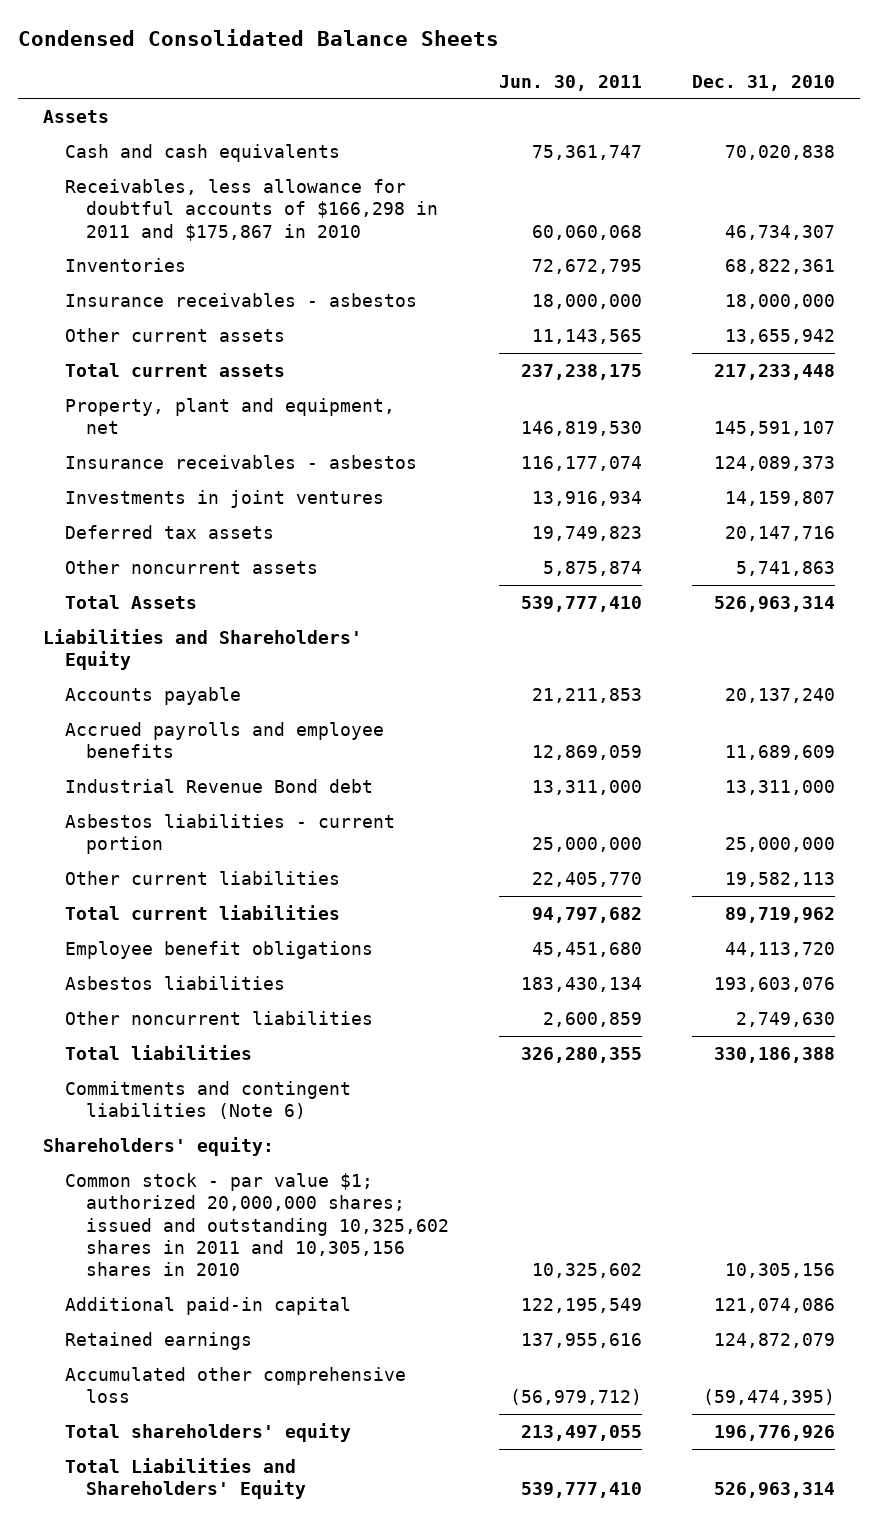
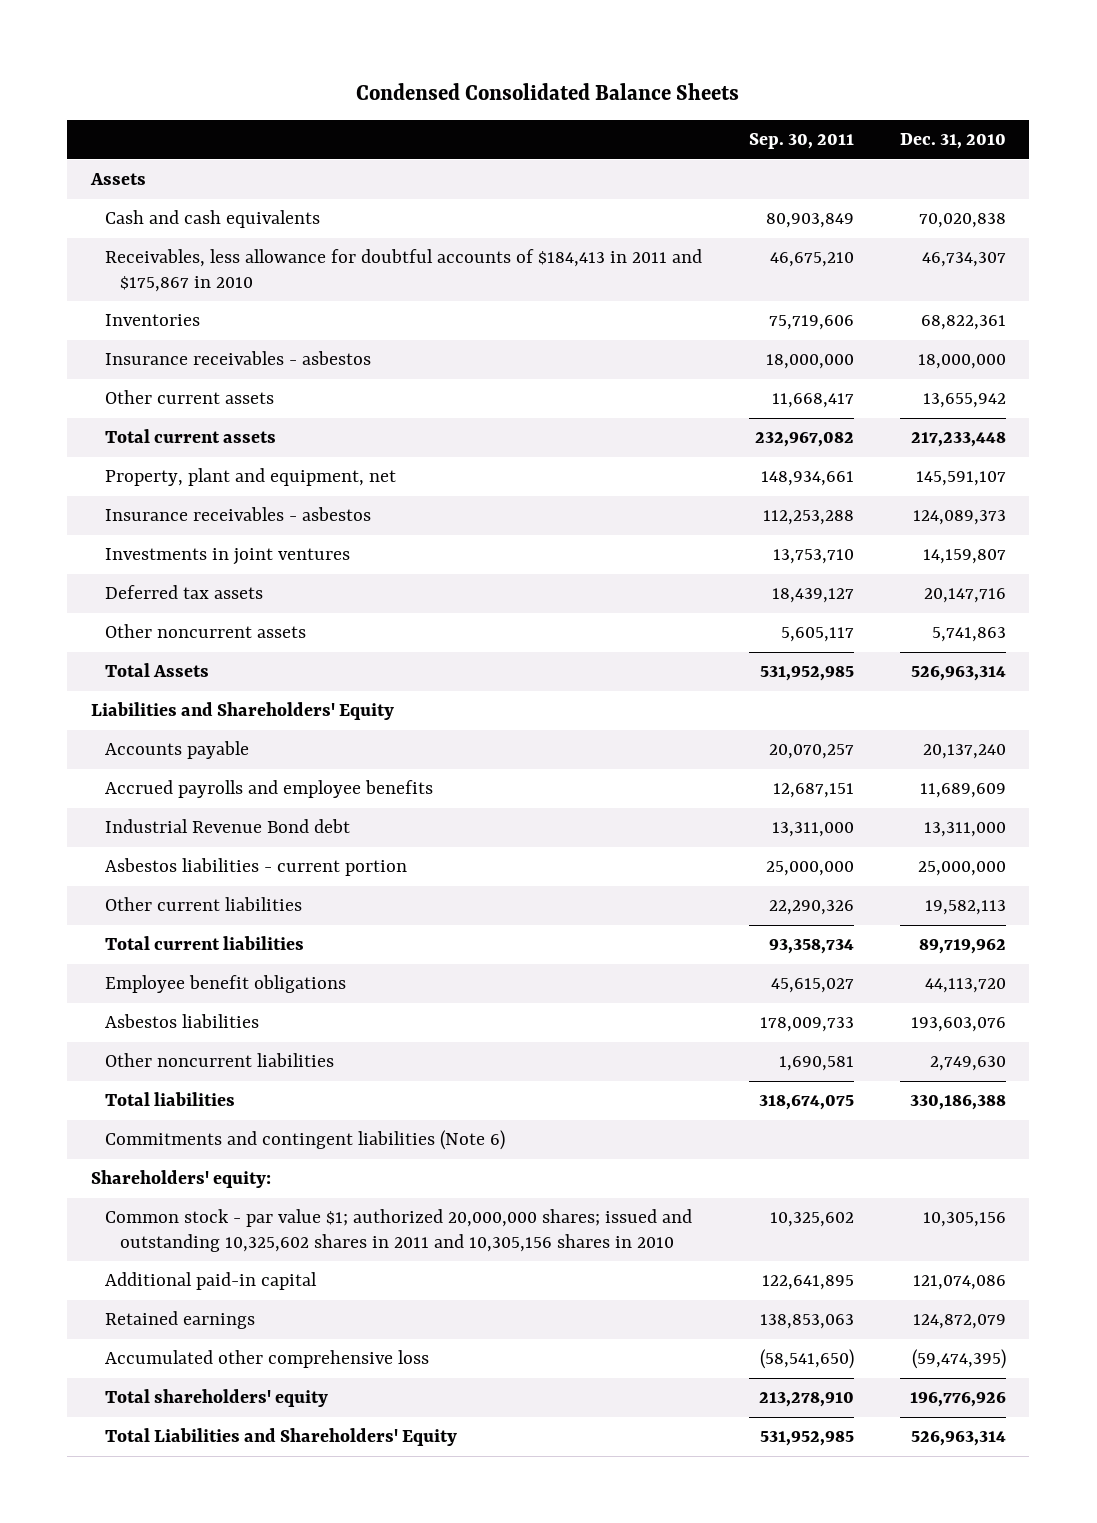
- | Jun. 30, 2011 | Dec. 31, 2010
+ | Sep. 30, 2011 | Dec. 31, 2010
- Receivables, less allowance for doubtful accounts of $166,298 in 2011 and $175,867 in 2010 | 60,060,068 | 46,734,307
+ Receivables, less allowance for doubtful accounts of $184,413 in 2011 and $175,867 in 2010 | 46,675,210 | 46,734,307

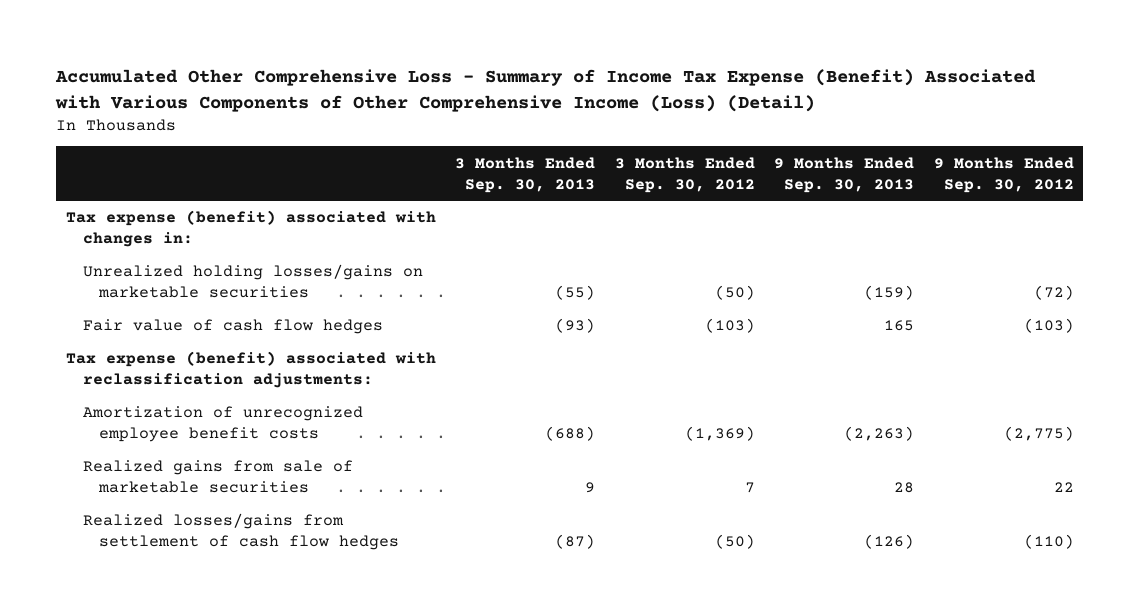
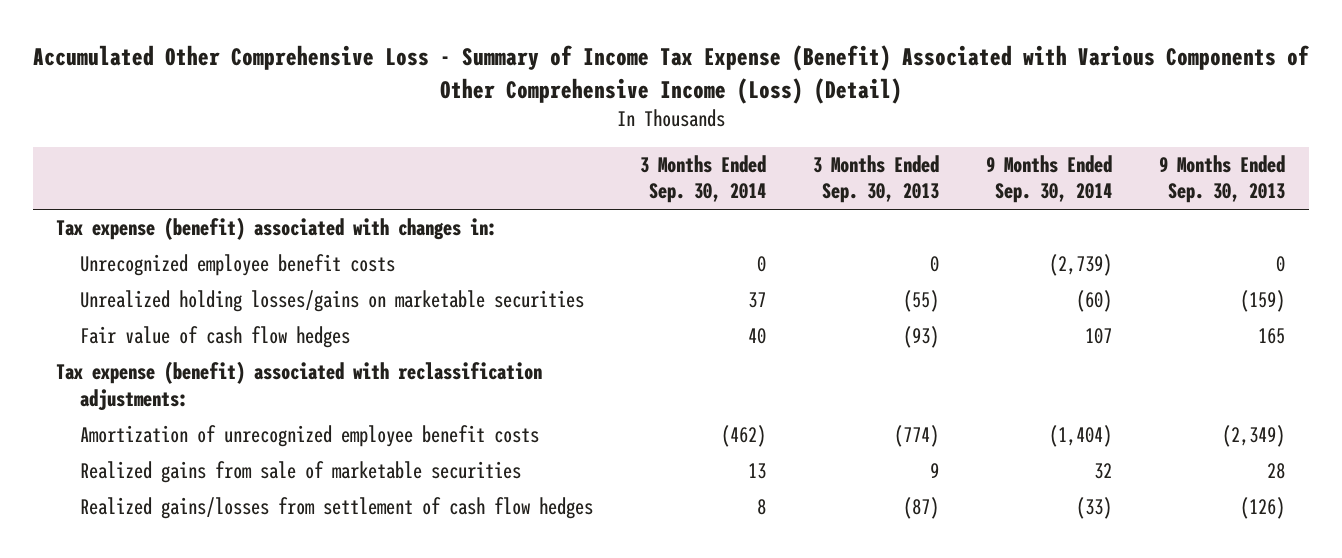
- | 3 Months Ended Sep. 30, 2013 | 3 Months Ended Sep. 30, 2012 | 9 Months Ended Sep. 30, 2013 | 9 Months Ended Sep. 30, 2012
+ | 3 Months Ended Sep. 30, 2014 | 3 Months Ended Sep. 30, 2013 | 9 Months Ended Sep. 30, 2014 | 9 Months Ended Sep. 30, 2013
+ Unrecognized employee benefit costs | 0 | 0 | (2,739) | 0
- Amortization of unrecognized employee benefit costs | (688) | (1,369) | (2,263) | (2,775)
+ Amortization of unrecognized employee benefit costs | (462) | (774) | (1,404) | (2,349)
- Realized losses/gains from settlement of cash flow hedges | (87) | (50) | (126) | (110)
+ Realized gains/losses from settlement of cash flow hedges | 8 | (87) | (33) | (126)

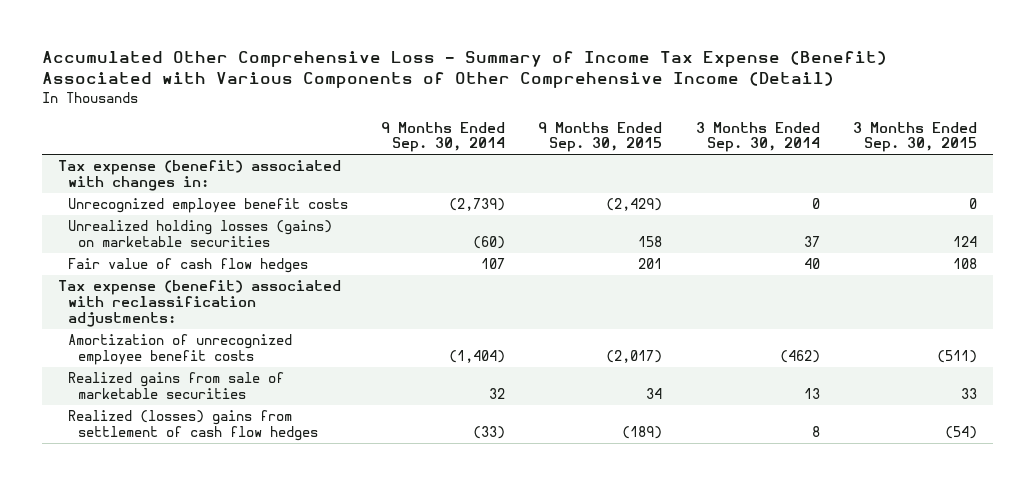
- Accumulated Other Comprehensive Loss - Summary of Income Tax Expense (Benefit) Associated with Various Components of Other Comprehensive Income (Loss) (Detail)
+ Accumulated Other Comprehensive Loss - Summary of Income Tax Expense (Benefit) Associated with Various Components of Other Comprehensive Income (Detail)
- | 3 Months Ended Sep. 30, 2014 | 3 Months Ended Sep. 30, 2013 | 9 Months Ended Sep. 30, 2014 | 9 Months Ended Sep. 30, 2013
+ | 9 Months Ended Sep. 30, 2014 | 9 Months Ended Sep. 30, 2015 | 3 Months Ended Sep. 30, 2014 | 3 Months Ended Sep. 30, 2015
- Unrealized holding losses/gains on marketable securities | 37 | (55) | (60) | (159)
+ Unrealized holding losses (gains) on marketable securities | (60) | 158 | 37 | 124
- Realized gains/losses from settlement of cash flow hedges | 8 | (87) | (33) | (126)
+ Realized (losses) gains from settlement of cash flow hedges | (33) | (189) | 8 | (54)

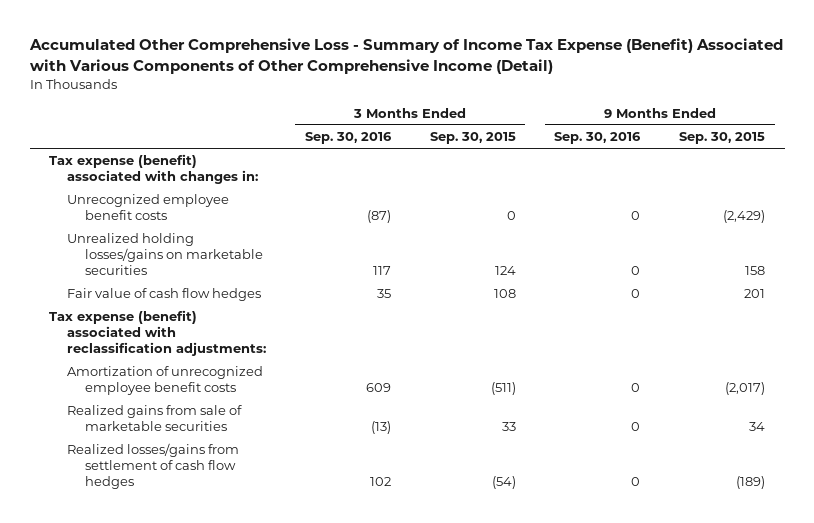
- | 9 Months Ended Sep. 30, 2014 | 9 Months Ended Sep. 30, 2015 | 3 Months Ended Sep. 30, 2014 | 3 Months Ended Sep. 30, 2015
+ | 3 Months Ended Sep. 30, 2016 | 3 Months Ended Sep. 30, 2015 | 9 Months Ended Sep. 30, 2016 | 9 Months Ended Sep. 30, 2015
- Unrealized holding losses (gains) on marketable securities | (60) | 158 | 37 | 124
+ Unrealized holding losses/gains on marketable securities | 117 | 124 | 0 | 158
- Realized (losses) gains from settlement of cash flow hedges | (33) | (189) | 8 | (54)
+ Realized losses/gains from settlement of cash flow hedges | 102 | (54) | 0 | (189)

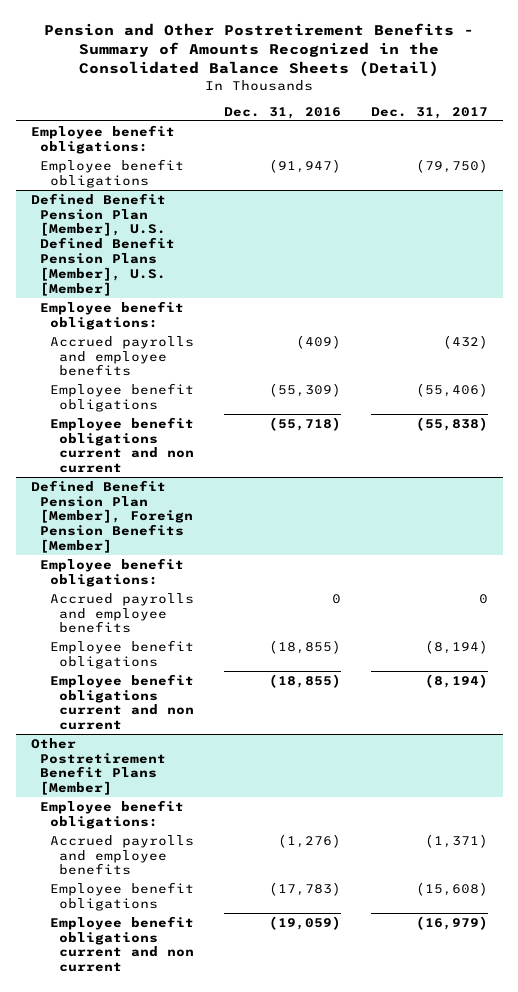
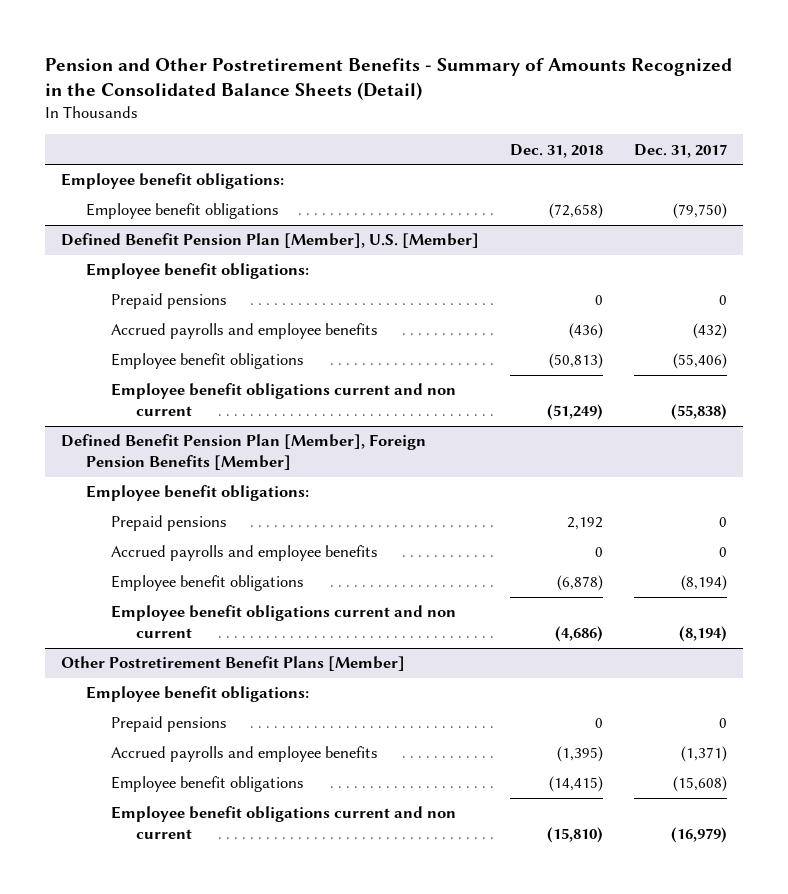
- | Dec. 31, 2016 | Dec. 31, 2017
+ | Dec. 31, 2018 | Dec. 31, 2017
- Defined Benefit Pension Plan [Member], U.S. Defined Benefit Pension Plans [Member], U.S. [Member]
+ Defined Benefit Pension Plan [Member], U.S. [Member]
+ Prepaid pensions | 0 | 0
@ Defined Benefit Pension Plan [Member], Foreign Pension Benefits [Member]
+ Prepaid pensions | 2,192 | 0
@ Other Postretirement Benefit Plans [Member]
+ Prepaid pensions | 0 | 0

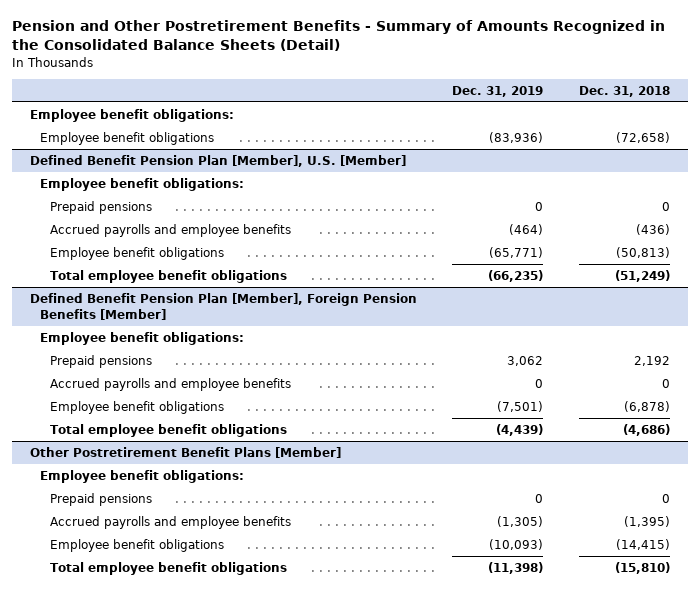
- | Dec. 31, 2018 | Dec. 31, 2017
+ | Dec. 31, 2019 | Dec. 31, 2018
@ Defined Benefit Pension Plan [Member], U.S. [Member]
- Employee benefit obligations current and non current | (51,249) | (55,838)
+ Total employee benefit obligations | (66,235) | (51,249)
@ Defined Benefit Pension Plan [Member], Foreign Pension Benefits [Member]
- Employee benefit obligations current and non current | (4,686) | (8,194)
+ Total employee benefit obligations | (4,439) | (4,686)
@ Other Postretirement Benefit Plans [Member]
- Employee benefit obligations current and non current | (15,810) | (16,979)
+ Total employee benefit obligations | (11,398) | (15,810)

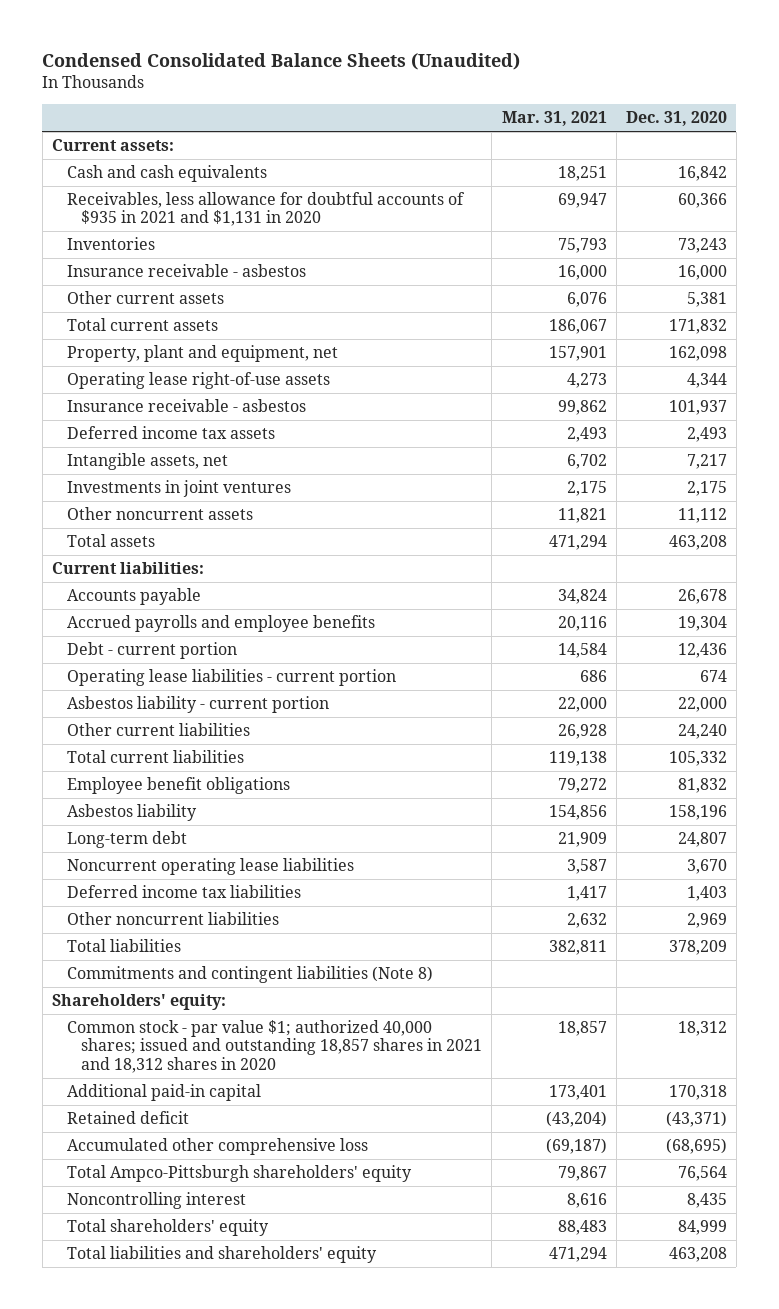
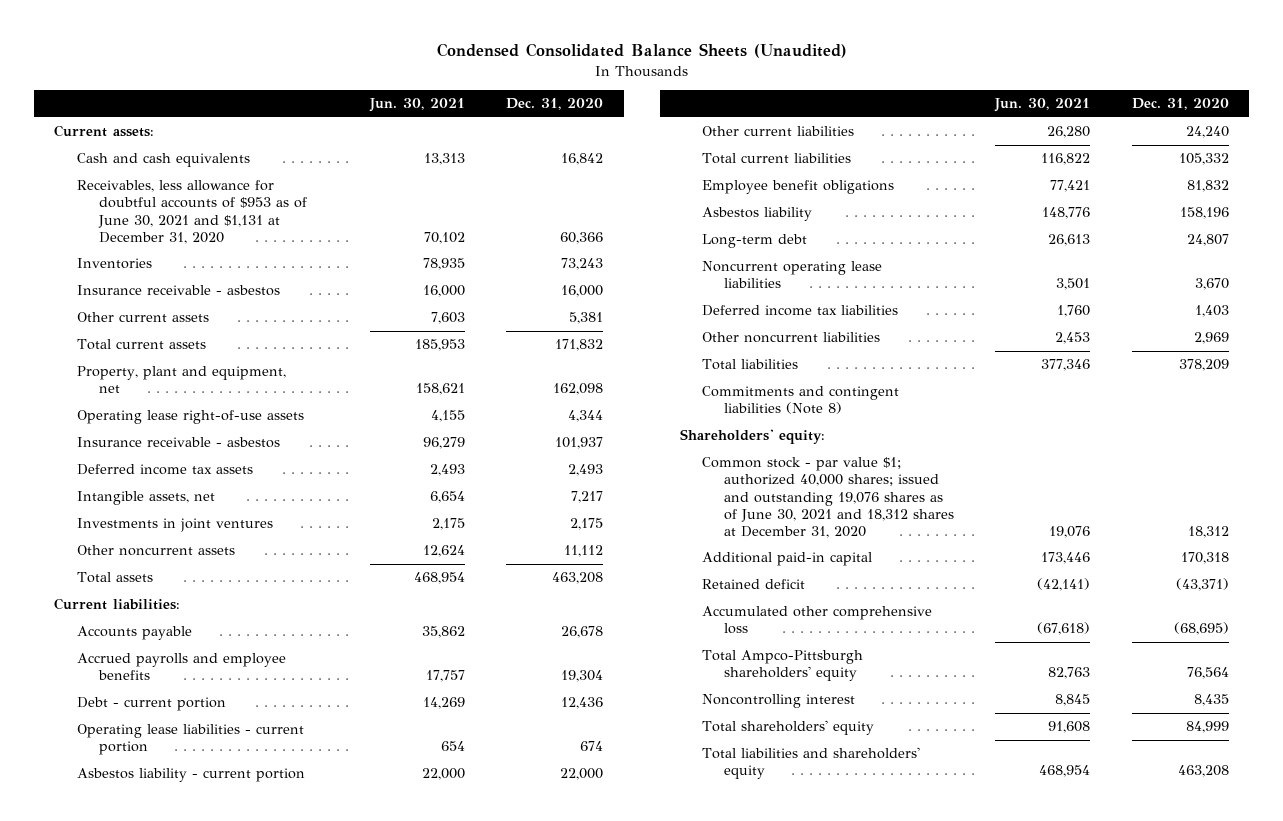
- | Mar. 31, 2021 | Dec. 31, 2020
+ | Jun. 30, 2021 | Dec. 31, 2020
- Receivables, less allowance for doubtful accounts of $935 in 2021 and $1,131 in 2020 | 69,947 | 60,366
+ Receivables, less allowance for doubtful accounts of $953 as of June 30, 2021 and $1,131 at December 31, 2020 | 70,102 | 60,366
- Common stock - par value $1; authorized 40,000 shares; issued and outstanding 18,857 shares in 2021 and 18,312 shares in 2020 | 18,857 | 18,312
+ Common stock - par value $1; authorized 40,000 shares; issued and outstanding 19,076 shares as of June 30, 2021 and 18,312 shares at December 31, 2020 | 19,076 | 18,312

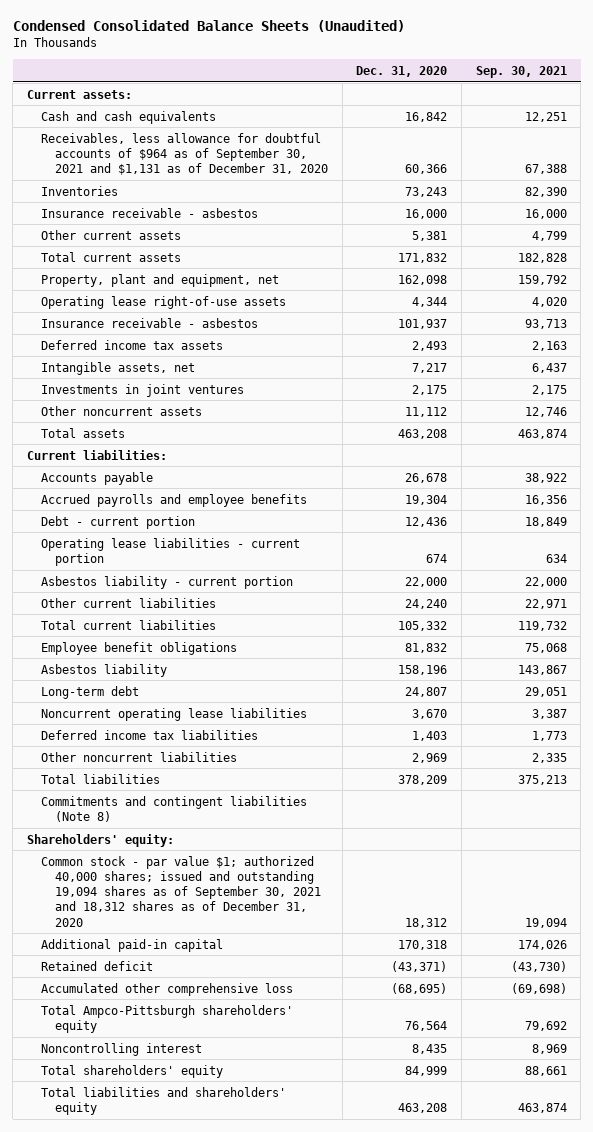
- | Jun. 30, 2021 | Dec. 31, 2020
+ | Dec. 31, 2020 | Sep. 30, 2021
- Receivables, less allowance for doubtful accounts of $953 as of June 30, 2021 and $1,131 at December 31, 2020 | 70,102 | 60,366
+ Receivables, less allowance for doubtful accounts of $964 as of September 30, 2021 and $1,131 as of December 31, 2020 | 60,366 | 67,388
- Common stock - par value $1; authorized 40,000 shares; issued and outstanding 19,076 shares as of June 30, 2021 and 18,312 shares at December 31, 2020 | 19,076 | 18,312
+ Common stock - par value $1; authorized 40,000 shares; issued and outstanding 19,094 shares as of September 30, 2021 and 18,312 shares as of December 31, 2020 | 18,312 | 19,094

